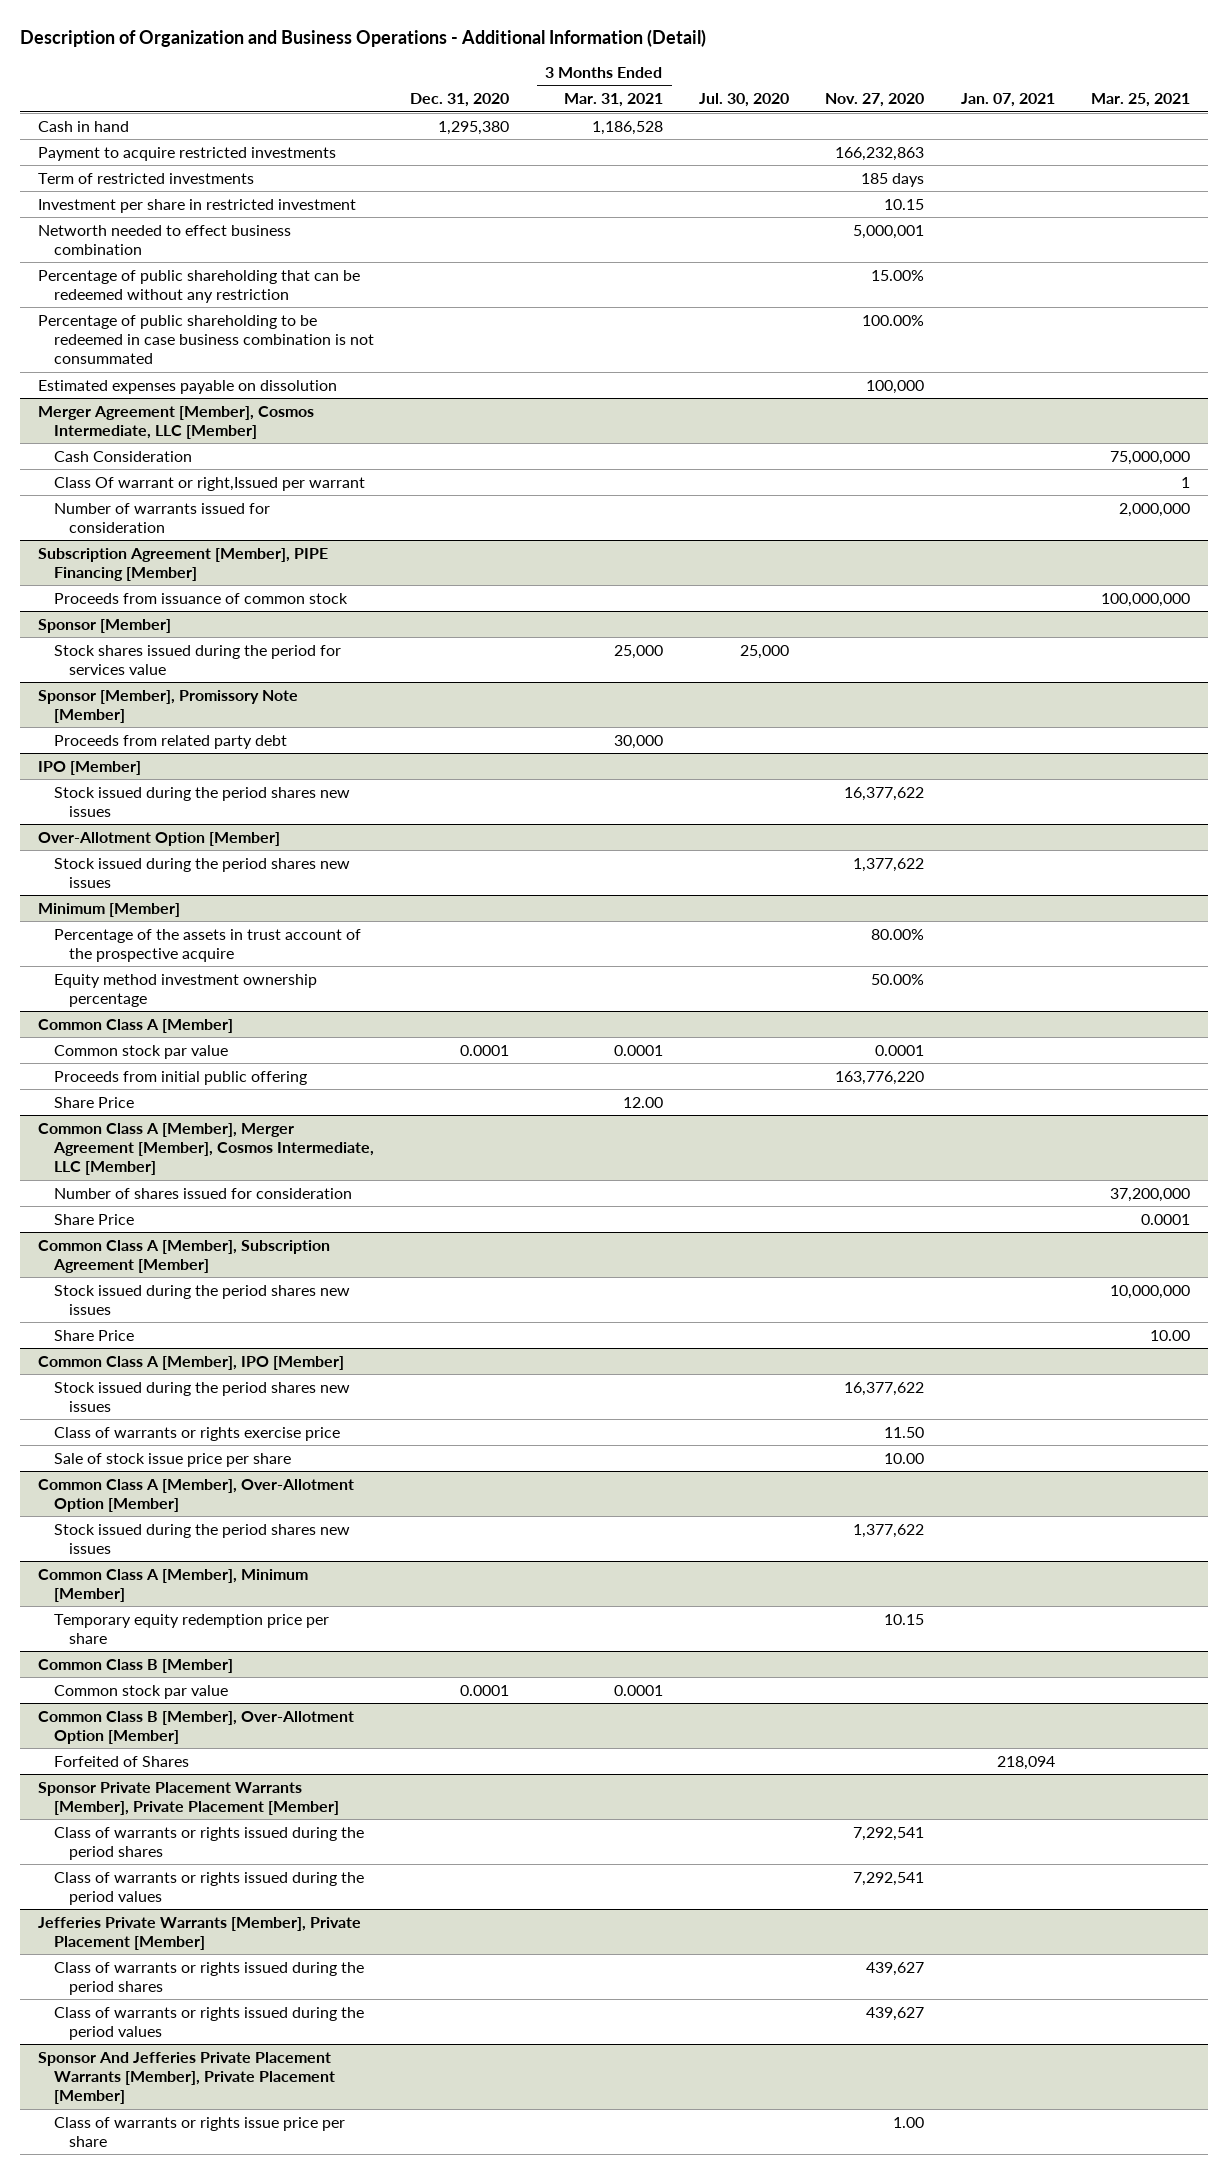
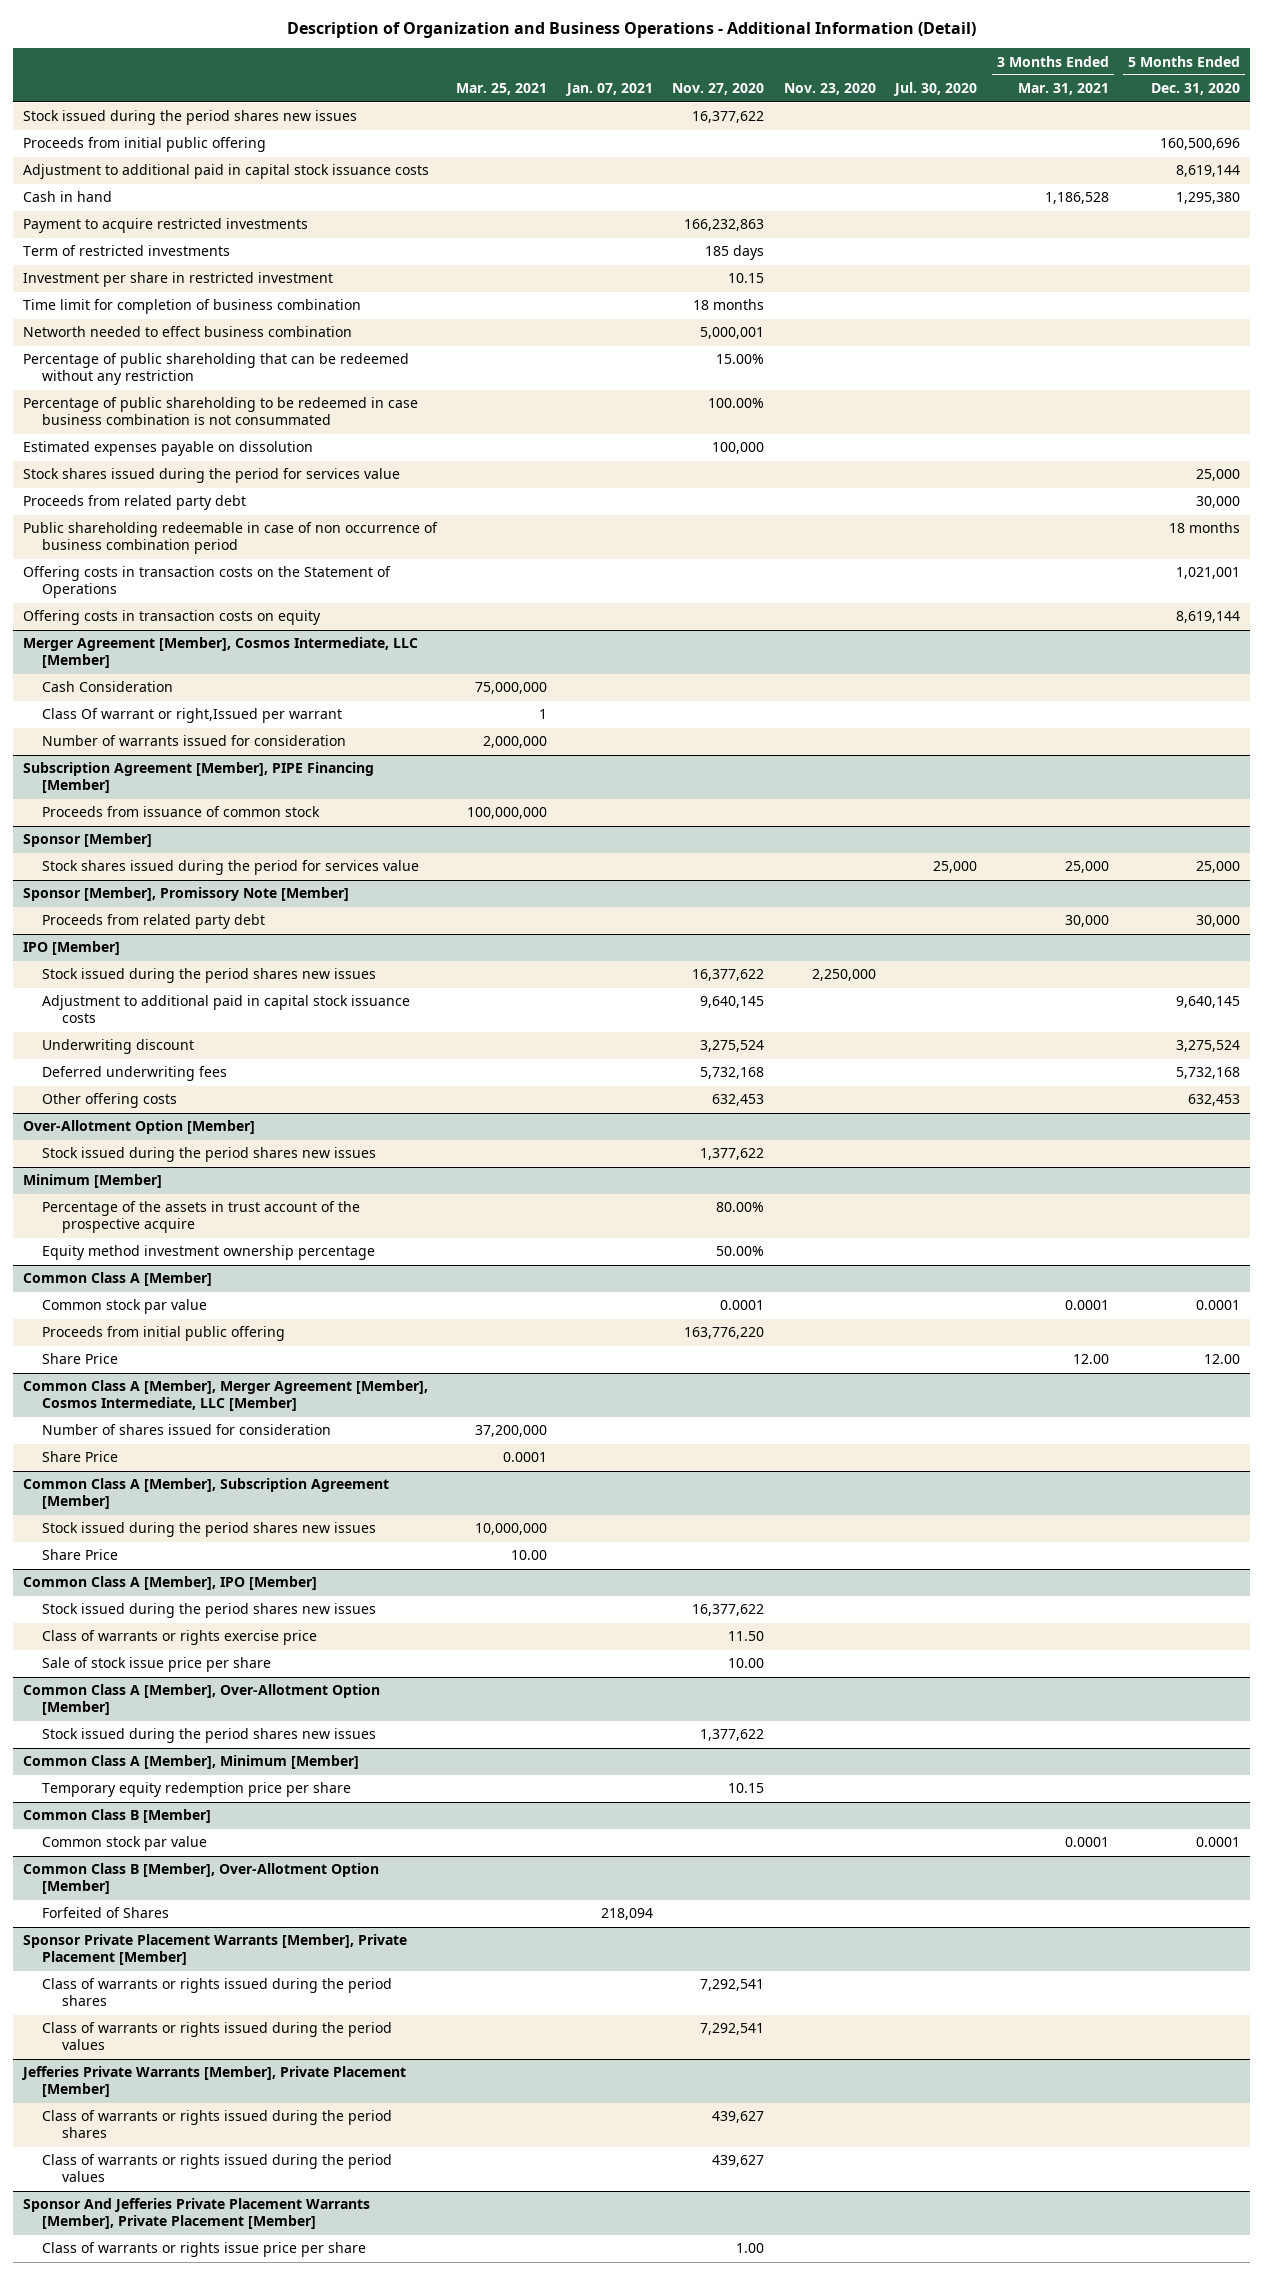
- | Dec. 31, 2020 | 3 Months Ended Mar. 31, 2021 | Jul. 30, 2020 | Nov. 27, 2020 | Jan. 07, 2021 | Mar. 25, 2021
+ | Mar. 25, 2021 | Jan. 07, 2021 | Nov. 27, 2020 | Nov. 23, 2020 | Jul. 30, 2020 | 3 Months Ended Mar. 31, 2021 | 5 Months Ended Dec. 31, 2020
+ Stock issued during the period shares new issues | | | 16,377,622 | | | |
+ Proceeds from initial public offering | | | | | | | 160,500,696
+ Adjustment to additional paid in capital stock issuance costs | | | | | | | 8,619,144
+ Time limit for completion of business combination | | | 18 months | | | |
+ Stock shares issued during the period for services value | | | | | | | 25,000
+ Proceeds from related party debt | | | | | | | 30,000
+ Public shareholding redeemable in case of non occurrence of business combination period | | | | | | | 18 months
+ Offering costs in transaction costs on the Statement of Operations | | | | | | | 1,021,001
+ Offering costs in transaction costs on equity | | | | | | | 8,619,144
@ IPO [Member]
+ Adjustment to additional paid in capital stock issuance costs | | | 9,640,145 | | | | 9,640,145
+ Underwriting discount | | | 3,275,524 | | | | 3,275,524
+ Deferred underwriting fees | | | 5,732,168 | | | | 5,732,168
+ Other offering costs | | | 632,453 | | | | 632,453

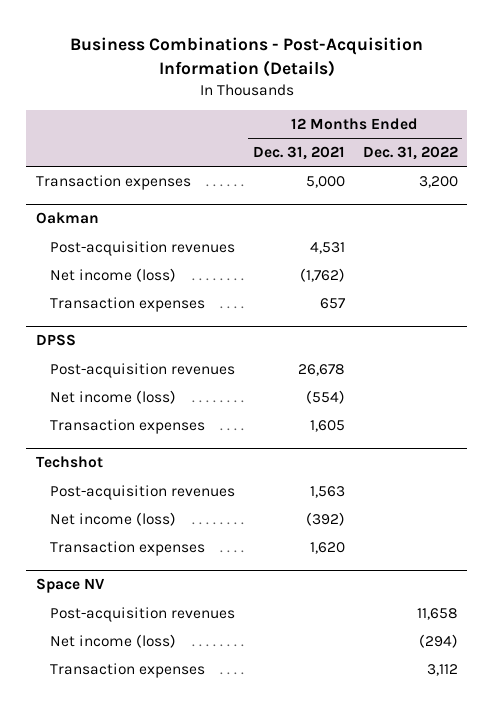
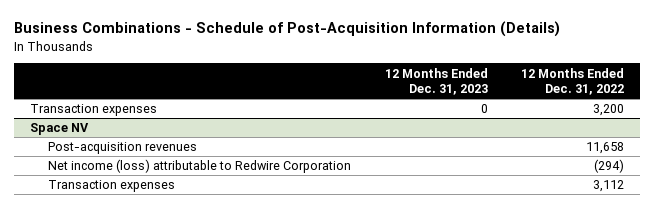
- Business Combinations - Post-Acquisition Information (Details)
+ Business Combinations - Schedule of Post-Acquisition Information (Details)
- | 12 Months Ended Dec. 31, 2021 | 12 Months Ended Dec. 31, 2022
+ | 12 Months Ended Dec. 31, 2023 | 12 Months Ended Dec. 31, 2022
- Oakman
- Post-acquisition revenues | 4,531 |
- Net income (loss) | (1,762) |
- Transaction expenses | 657 |
- DPSS
- Post-acquisition revenues | 26,678 |
- Net income (loss) | (554) |
- Transaction expenses | 1,605 |
- Techshot
- Post-acquisition revenues | 1,563 |
- Net income (loss) | (392) |
- Transaction expenses | 1,620 |
@ Space NV
- Net income (loss) | | (294)
+ Net income (loss) attributable to Redwire Corporation | | (294)

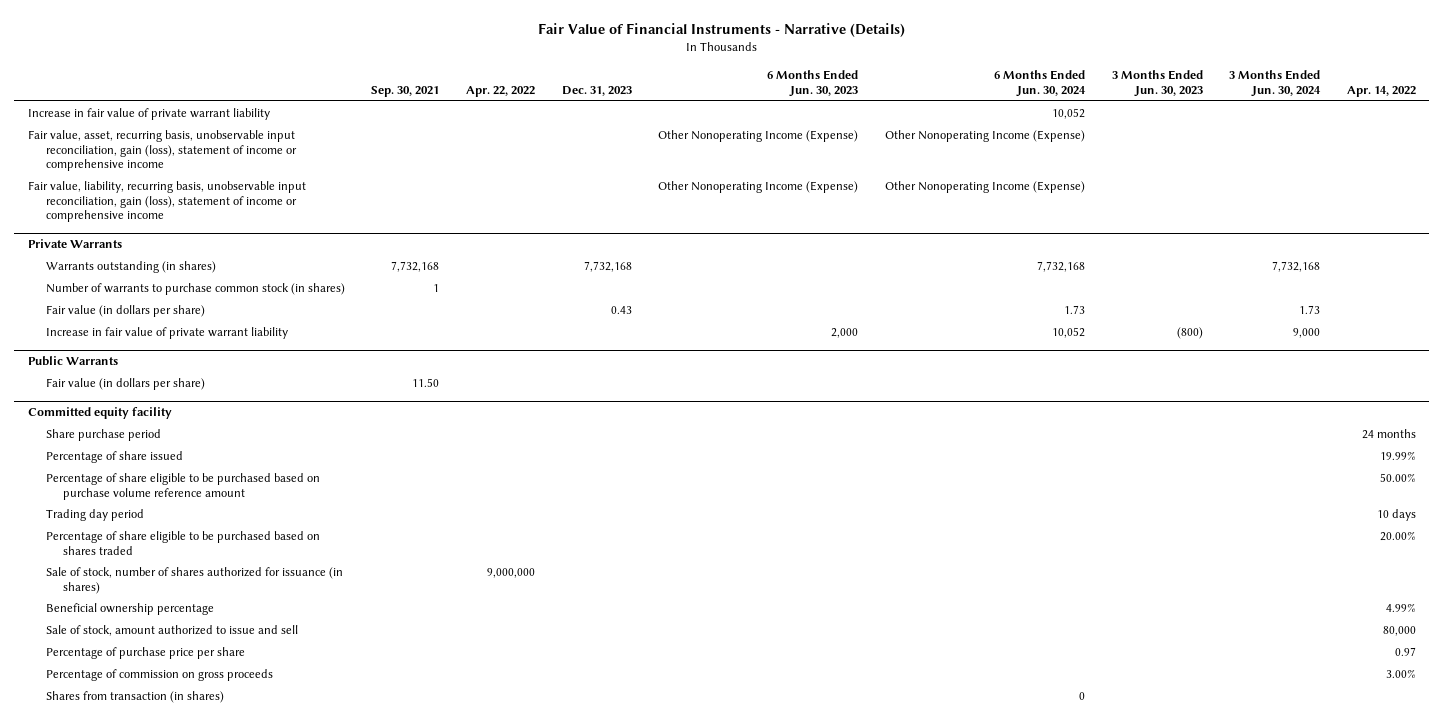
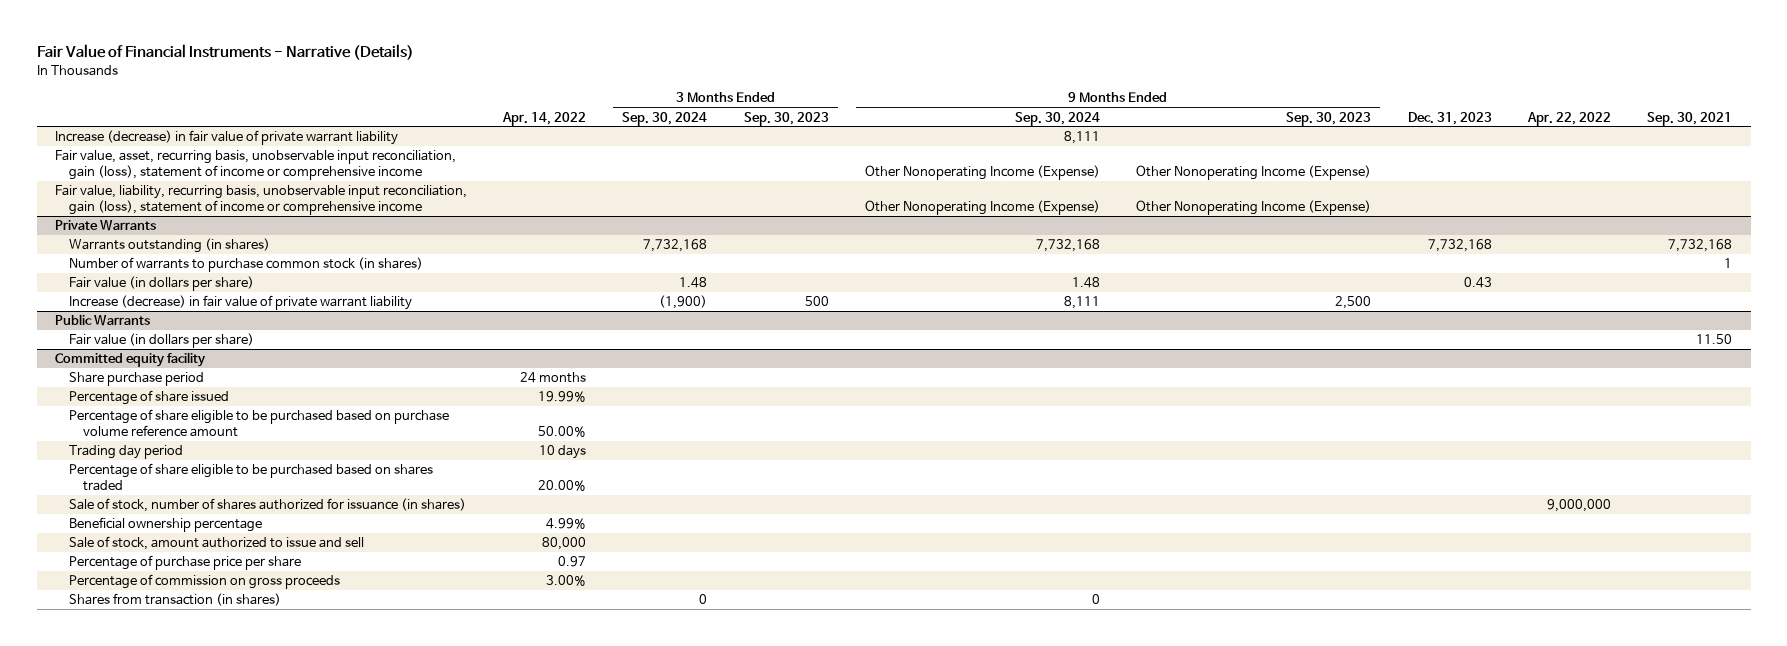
- | Sep. 30, 2021 | Apr. 22, 2022 | Dec. 31, 2023 | 6 Months Ended Jun. 30, 2023 | 6 Months Ended Jun. 30, 2024 | 3 Months Ended Jun. 30, 2023 | 3 Months Ended Jun. 30, 2024 | Apr. 14, 2022
+ | Apr. 14, 2022 | 3 Months Ended Sep. 30, 2024 | 3 Months Ended Sep. 30, 2023 | 9 Months Ended Sep. 30, 2024 | 9 Months Ended Sep. 30, 2023 | Dec. 31, 2023 | Apr. 22, 2022 | Sep. 30, 2021
- Increase in fair value of private warrant liability | | | | | 10,052 | | |
+ Increase (decrease) in fair value of private warrant liability | | | | 8,111 | | | |
@ Private Warrants
- Increase in fair value of private warrant liability | | | | 2,000 | 10,052 | (800) | 9,000 |
+ Increase (decrease) in fair value of private warrant liability | | (1,900) | 500 | 8,111 | 2,500 | | |

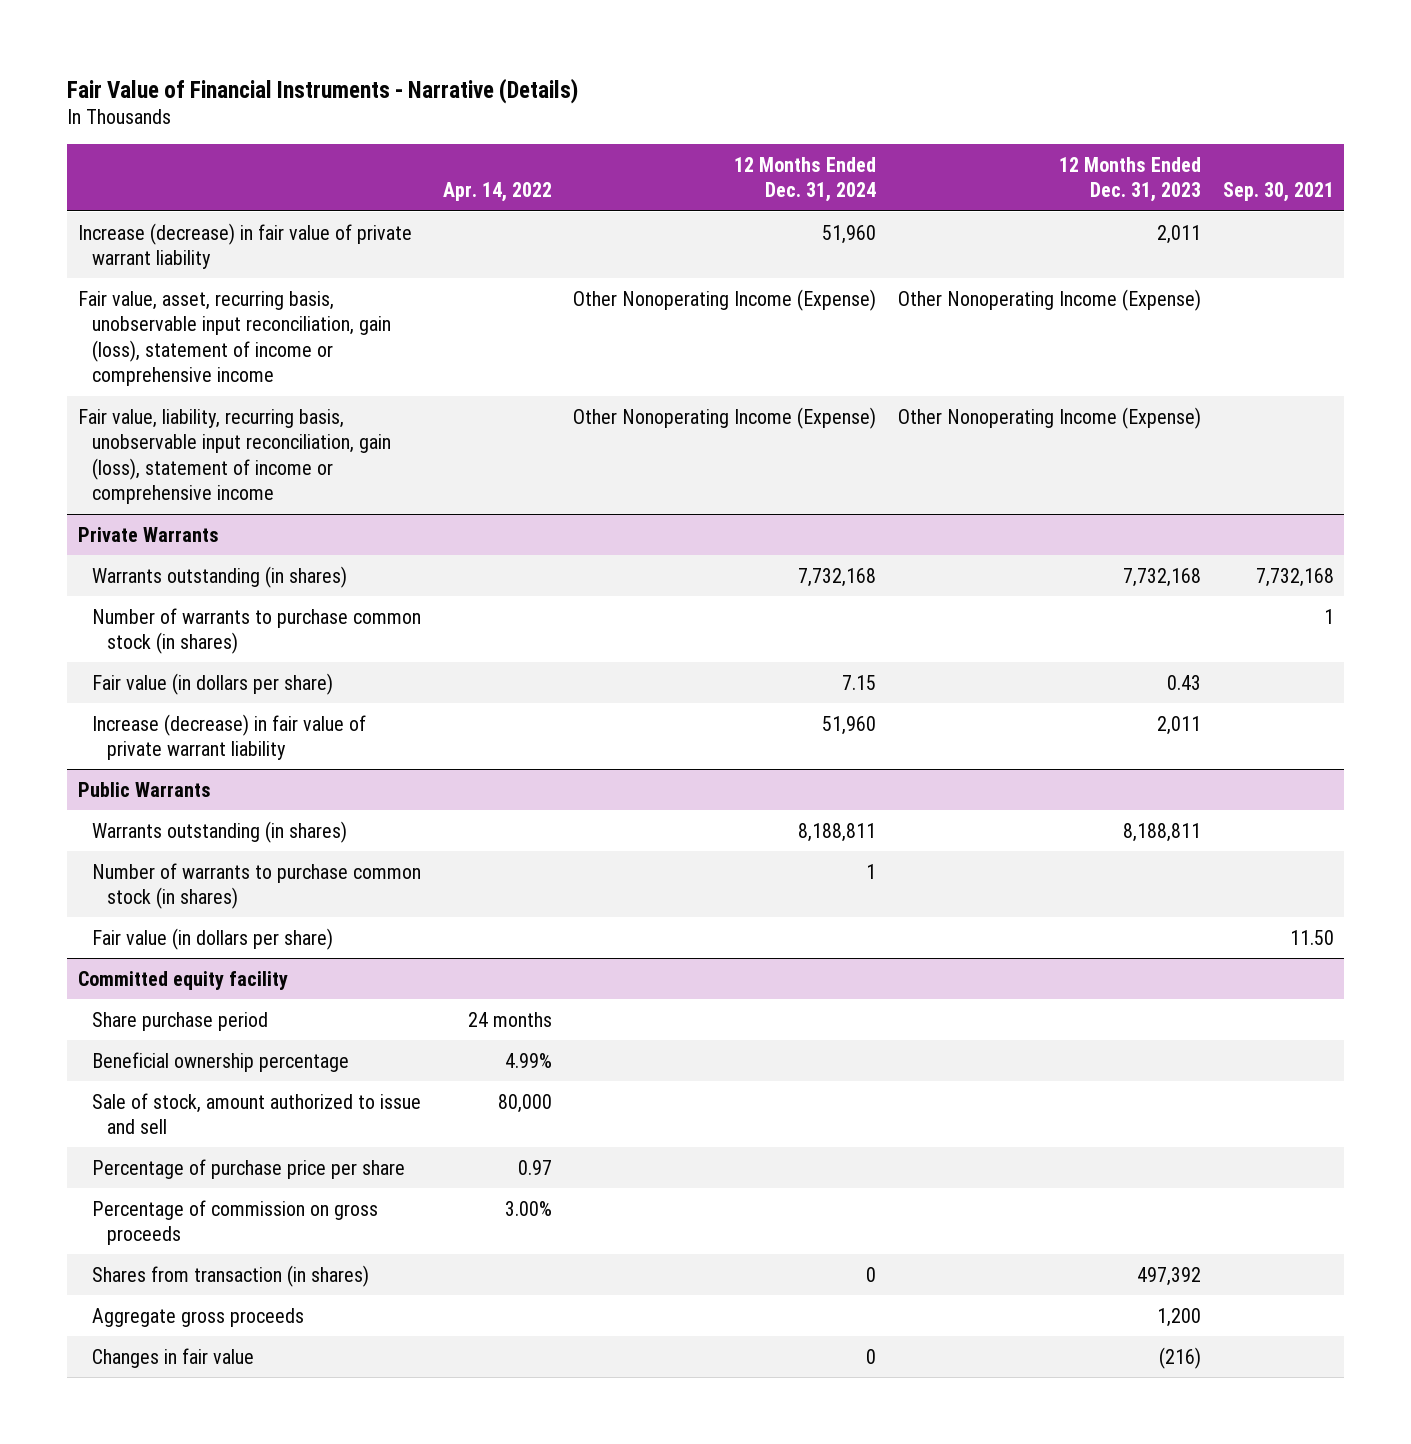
- | Apr. 14, 2022 | 3 Months Ended Sep. 30, 2024 | 3 Months Ended Sep. 30, 2023 | 9 Months Ended Sep. 30, 2024 | 9 Months Ended Sep. 30, 2023 | Dec. 31, 2023 | Apr. 22, 2022 | Sep. 30, 2021
+ | Apr. 14, 2022 | 12 Months Ended Dec. 31, 2024 | 12 Months Ended Dec. 31, 2023 | Sep. 30, 2021
@ Public Warrants
+ Warrants outstanding (in shares) | | 8,188,811 | 8,188,811 |
+ Number of warrants to purchase common stock (in shares) | | 1 | |
@ Committed equity facility
- Percentage of share issued | 19.99% | | | | | | |
- Percentage of share eligible to be purchased based on purchase volume reference amount | 50.00% | | | | | | |
- Trading day period | 10 days | | | | | | |
- Percentage of share eligible to be purchased based on shares traded | 20.00% | | | | | | |
- Sale of stock, number of shares authorized for issuance (in shares) | | | | | | | 9,000,000 |
+ Aggregate gross proceeds | | | 1,200 |
+ Changes in fair value | | 0 | (216) |

